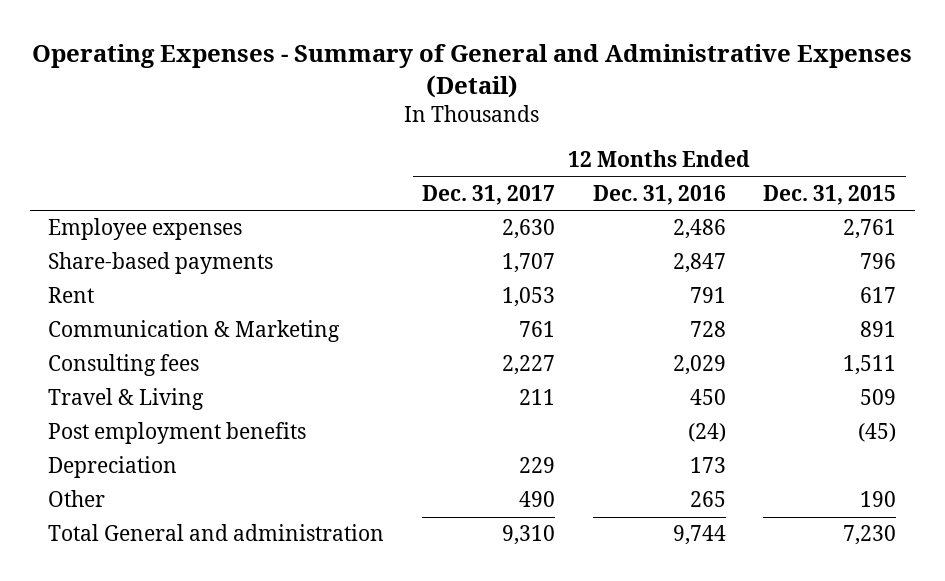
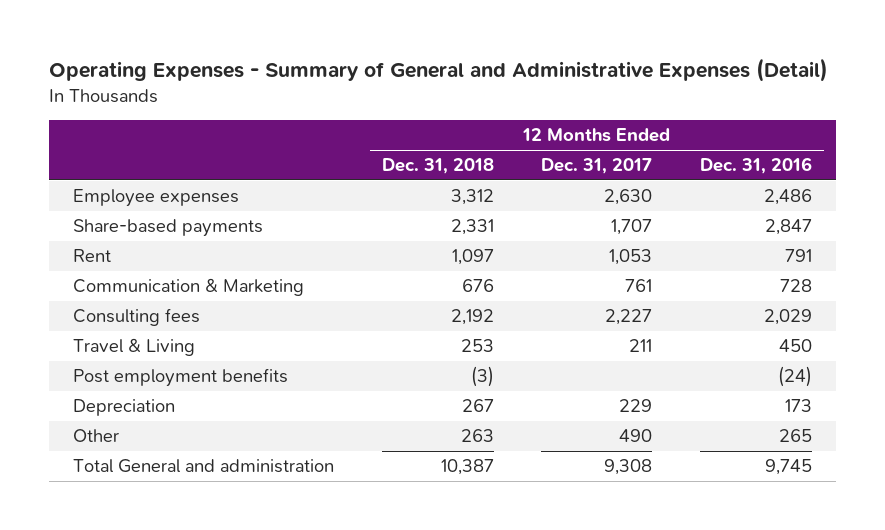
- | 12 Months Ended Dec. 31, 2017 | 12 Months Ended Dec. 31, 2016 | 12 Months Ended Dec. 31, 2015
+ | 12 Months Ended Dec. 31, 2018 | 12 Months Ended Dec. 31, 2017 | 12 Months Ended Dec. 31, 2016
- Total General and administration | 9,310 | 9,744 | 7,230
+ Total General and administration | 10,387 | 9,308 | 9,745

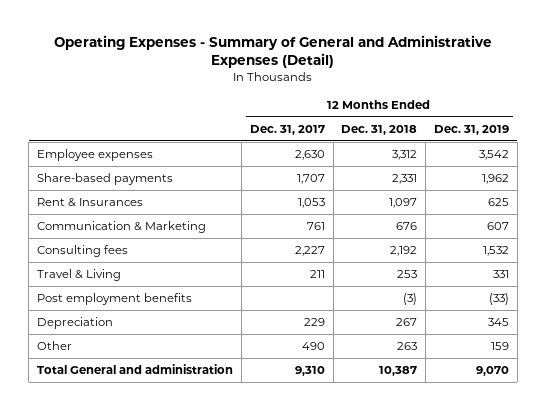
- | 12 Months Ended Dec. 31, 2018 | 12 Months Ended Dec. 31, 2017 | 12 Months Ended Dec. 31, 2016
+ | 12 Months Ended Dec. 31, 2017 | 12 Months Ended Dec. 31, 2018 | 12 Months Ended Dec. 31, 2019
- Rent | 1,097 | 1,053 | 791
+ Rent & Insurances | 1,053 | 1,097 | 625
- Total General and administration | 10,387 | 9,308 | 9,745
+ Total General and administration | 9,310 | 10,387 | 9,070

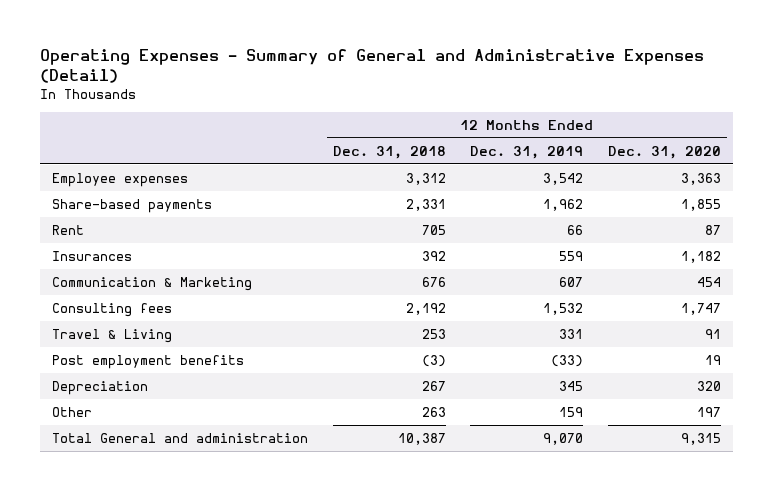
- | 12 Months Ended Dec. 31, 2017 | 12 Months Ended Dec. 31, 2018 | 12 Months Ended Dec. 31, 2019
+ | 12 Months Ended Dec. 31, 2018 | 12 Months Ended Dec. 31, 2019 | 12 Months Ended Dec. 31, 2020
- Rent & Insurances | 1,053 | 1,097 | 625
+ Rent | 705 | 66 | 87
+ Insurances | 392 | 559 | 1,182

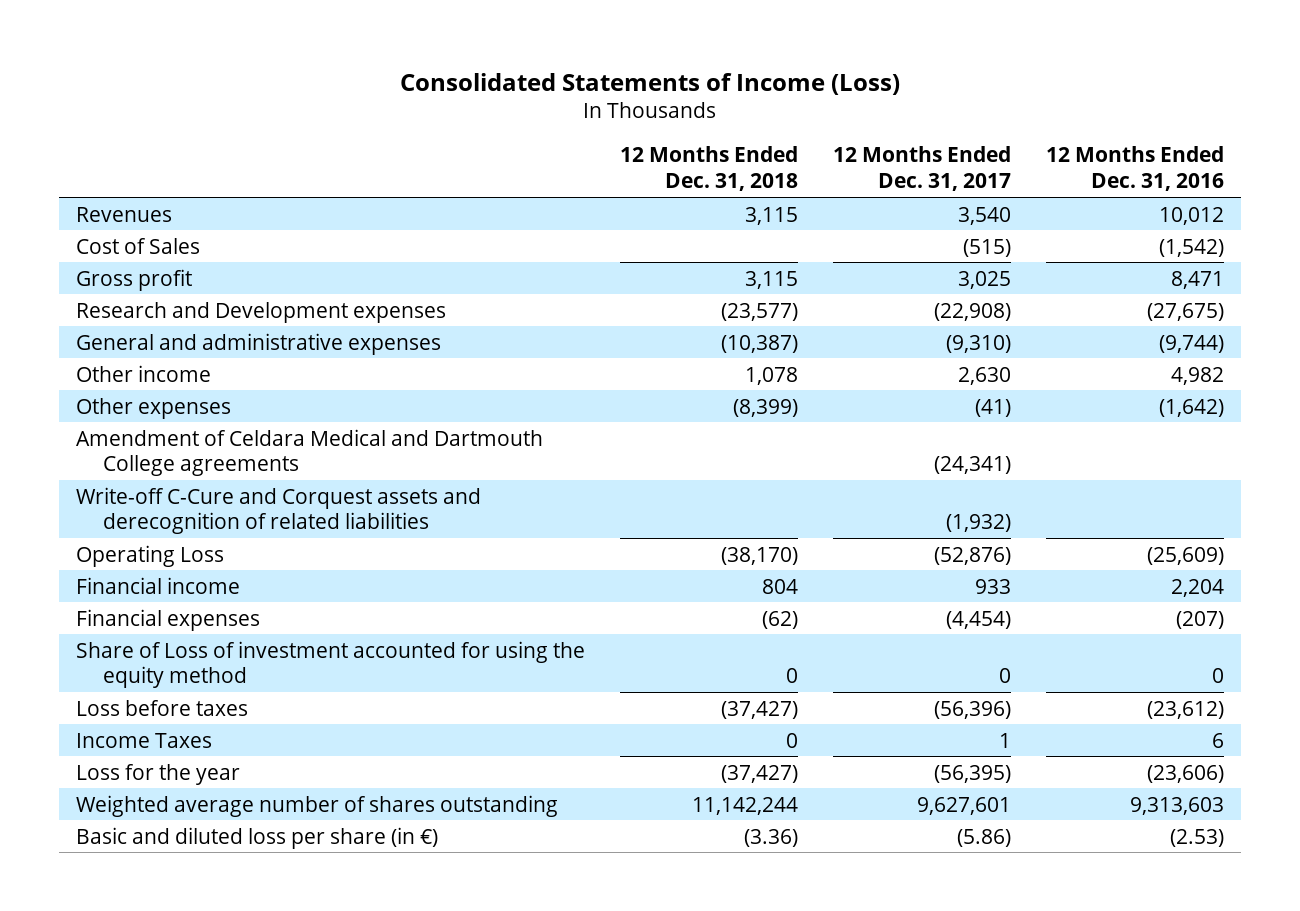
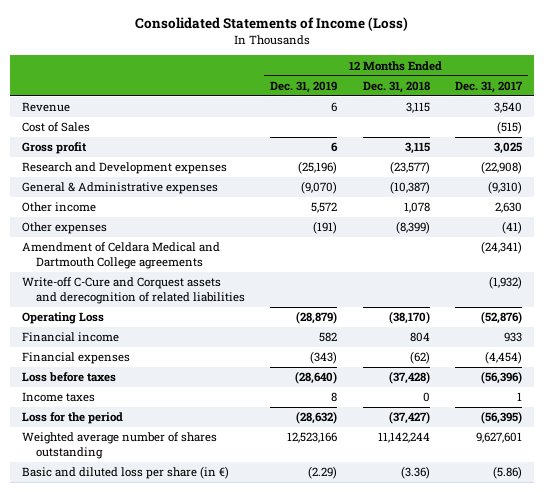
- | 12 Months Ended Dec. 31, 2018 | 12 Months Ended Dec. 31, 2017 | 12 Months Ended Dec. 31, 2016
+ | 12 Months Ended Dec. 31, 2019 | 12 Months Ended Dec. 31, 2018 | 12 Months Ended Dec. 31, 2017
- Revenues | 3,115 | 3,540 | 10,012
+ Revenue | 6 | 3,115 | 3,540
- General and administrative expenses | (10,387) | (9,310) | (9,744)
+ General & Administrative expenses | (9,070) | (10,387) | (9,310)
- Share of Loss of investment accounted for using the equity method | 0 | 0 | 0
- Loss before taxes | (37,427) | (56,396) | (23,612)
- Income Taxes | 0 | 1 | 6
- Loss for the year | (37,427) | (56,395) | (23,606)
+ Loss before taxes | (28,640) | (37,428) | (56,396)
+ Income taxes | 8 | 0 | 1
+ Loss for the period | (28,632) | (37,427) | (56,395)

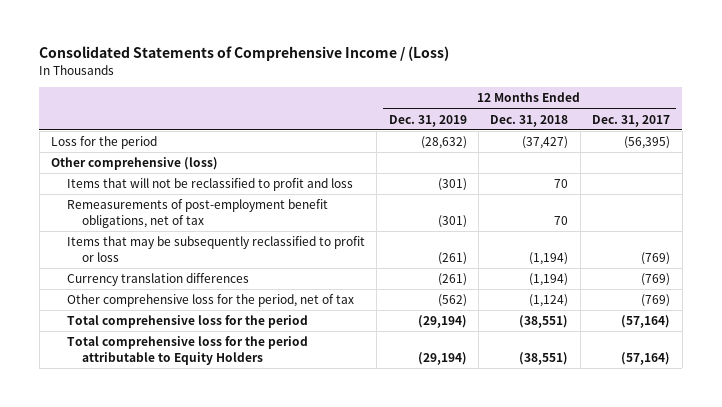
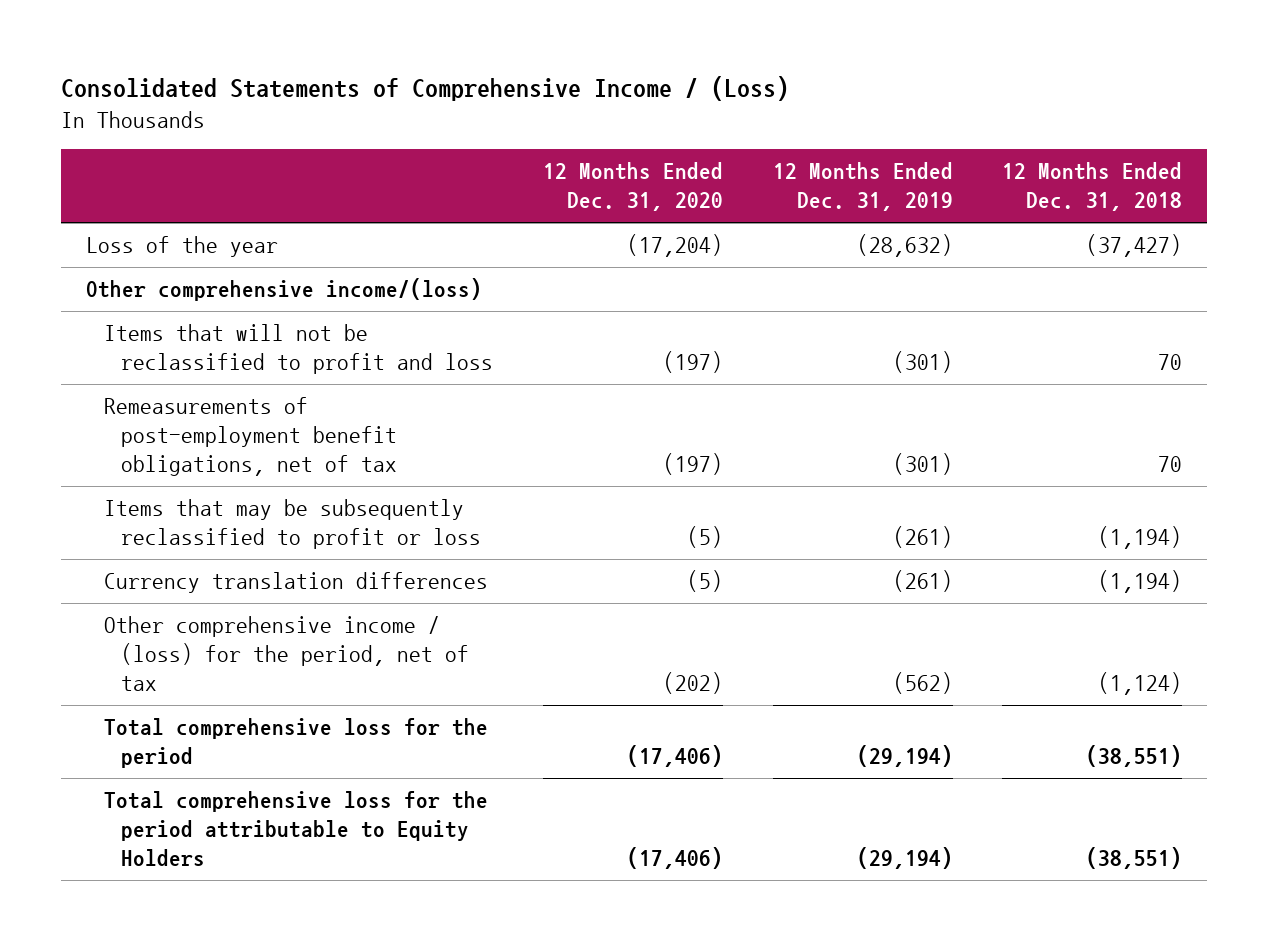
- | 12 Months Ended Dec. 31, 2019 | 12 Months Ended Dec. 31, 2018 | 12 Months Ended Dec. 31, 2017
+ | 12 Months Ended Dec. 31, 2020 | 12 Months Ended Dec. 31, 2019 | 12 Months Ended Dec. 31, 2018
- Loss for the period | (28,632) | (37,427) | (56,395)
- Other comprehensive (loss)
+ Loss of the year | (17,204) | (28,632) | (37,427)
+ Other comprehensive income/(loss)
- Other comprehensive loss for the period, net of tax | (562) | (1,124) | (769)
+ Other comprehensive income / (loss) for the period, net of tax | (202) | (562) | (1,124)

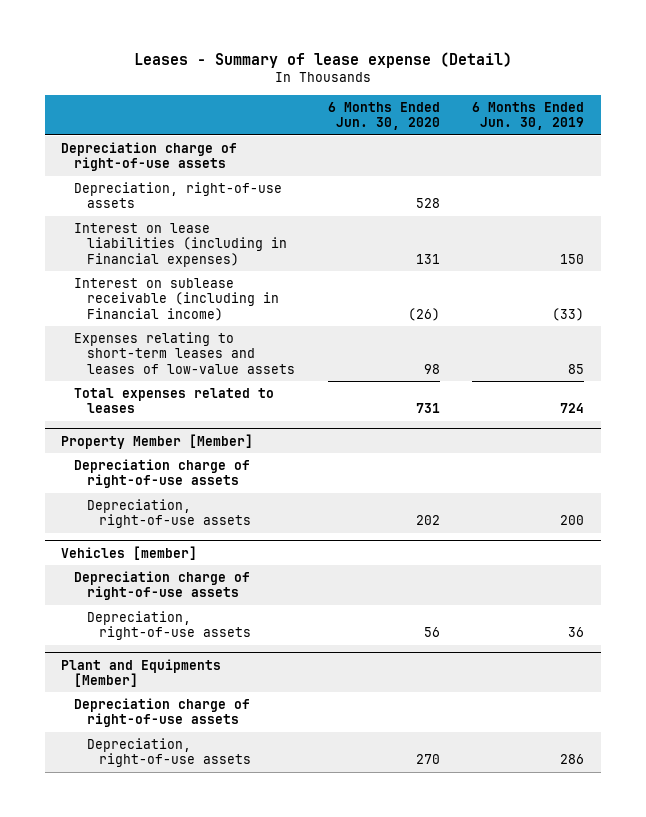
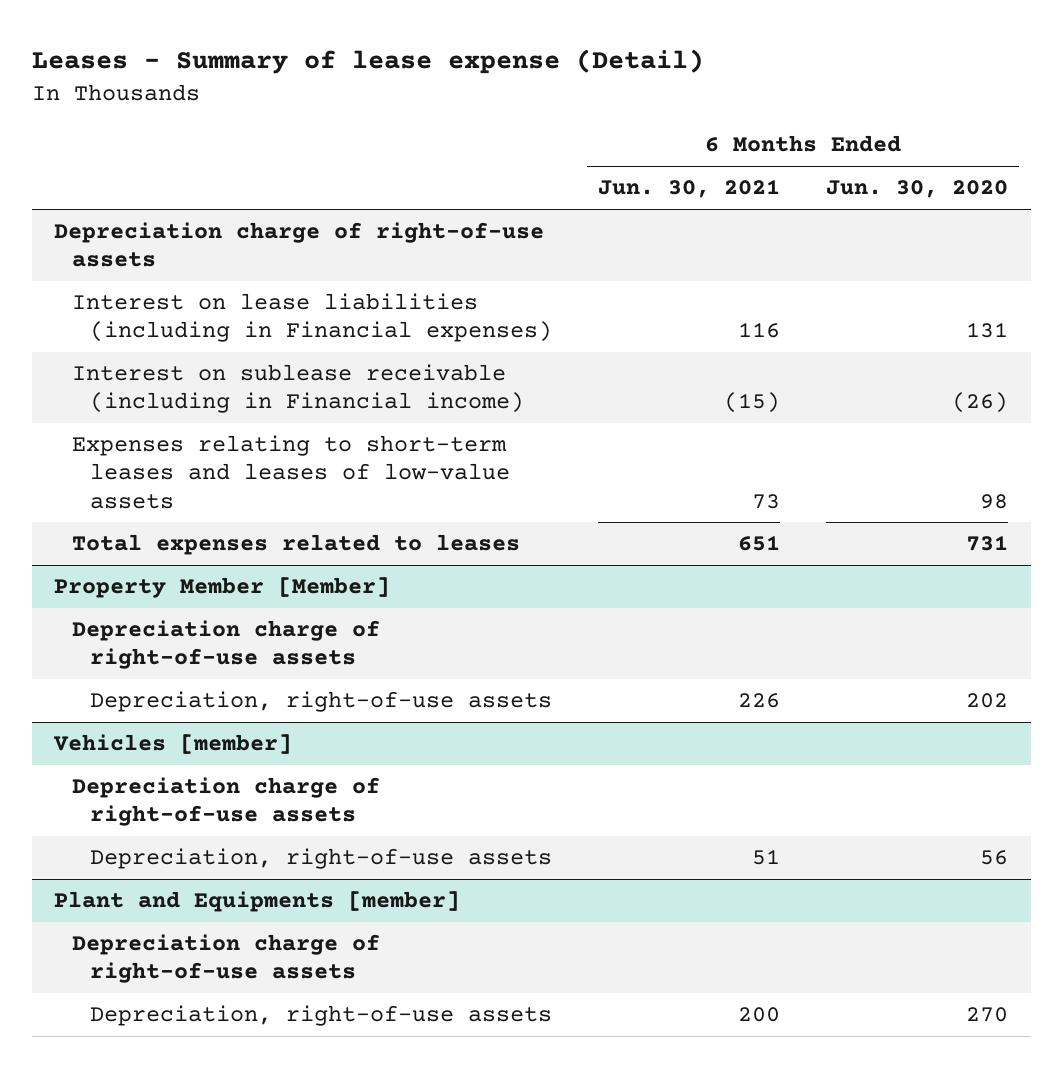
- | 6 Months Ended Jun. 30, 2020 | 6 Months Ended Jun. 30, 2019
+ | 6 Months Ended Jun. 30, 2021 | 6 Months Ended Jun. 30, 2020
- Depreciation, right-of-use assets | 528 |
- Plant and Equipments [Member]
+ Plant and Equipments [member]

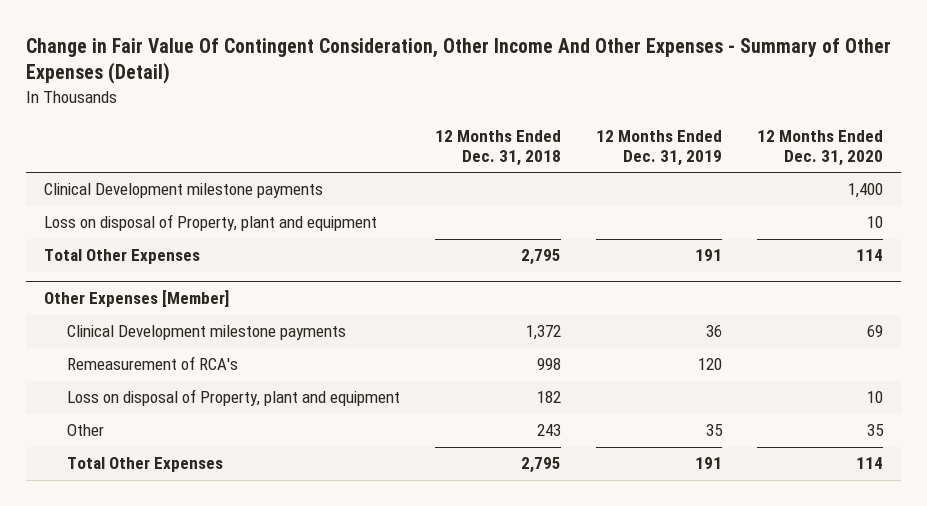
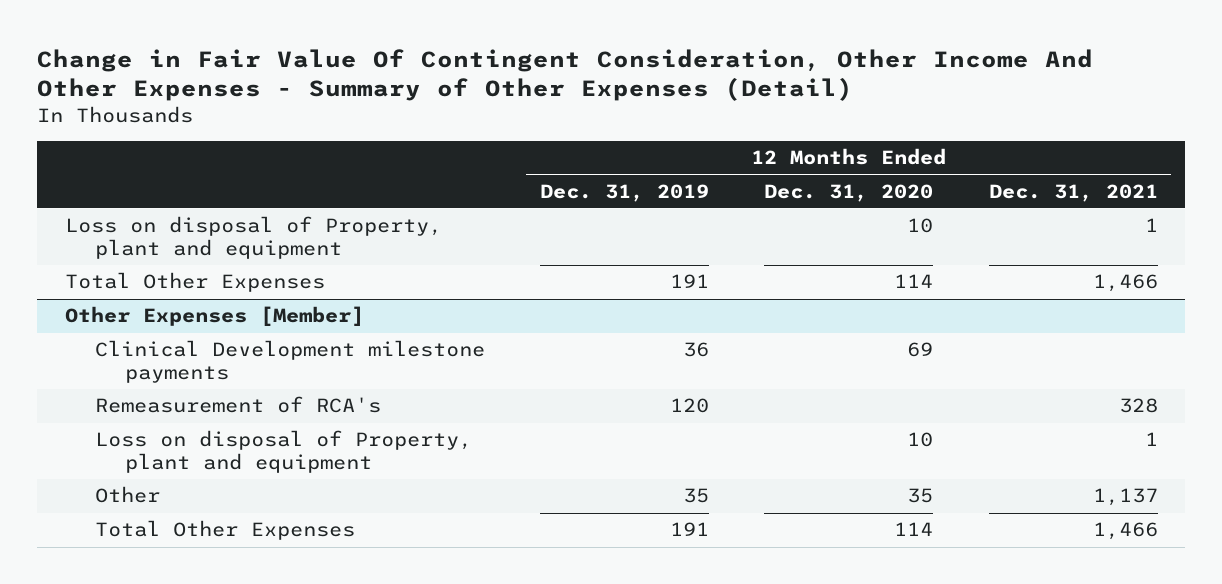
- | 12 Months Ended Dec. 31, 2018 | 12 Months Ended Dec. 31, 2019 | 12 Months Ended Dec. 31, 2020
+ | 12 Months Ended Dec. 31, 2019 | 12 Months Ended Dec. 31, 2020 | 12 Months Ended Dec. 31, 2021
- Clinical Development milestone payments | | | 1,400

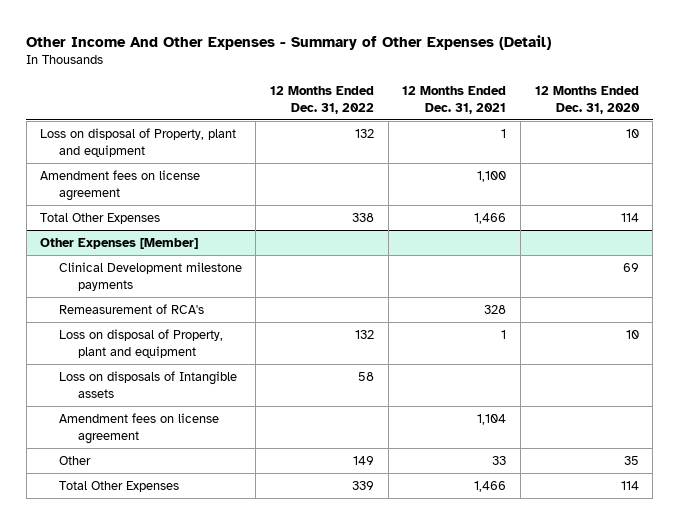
- Change in Fair Value Of Contingent Consideration, Other Income And Other Expenses - Summary of Other Expenses (Detail)
+ Other Income And Other Expenses - Summary of Other Expenses (Detail)
- | 12 Months Ended Dec. 31, 2019 | 12 Months Ended Dec. 31, 2020 | 12 Months Ended Dec. 31, 2021
+ | 12 Months Ended Dec. 31, 2022 | 12 Months Ended Dec. 31, 2021 | 12 Months Ended Dec. 31, 2020
+ Amendment fees on license agreement | | 1,100 |
@ Other Expenses [Member]
- Other | 35 | 35 | 1,137
+ Loss on disposals of Intangible assets | 58 | |
+ Amendment fees on license agreement | | 1,104 |
+ Other | 149 | 33 | 35

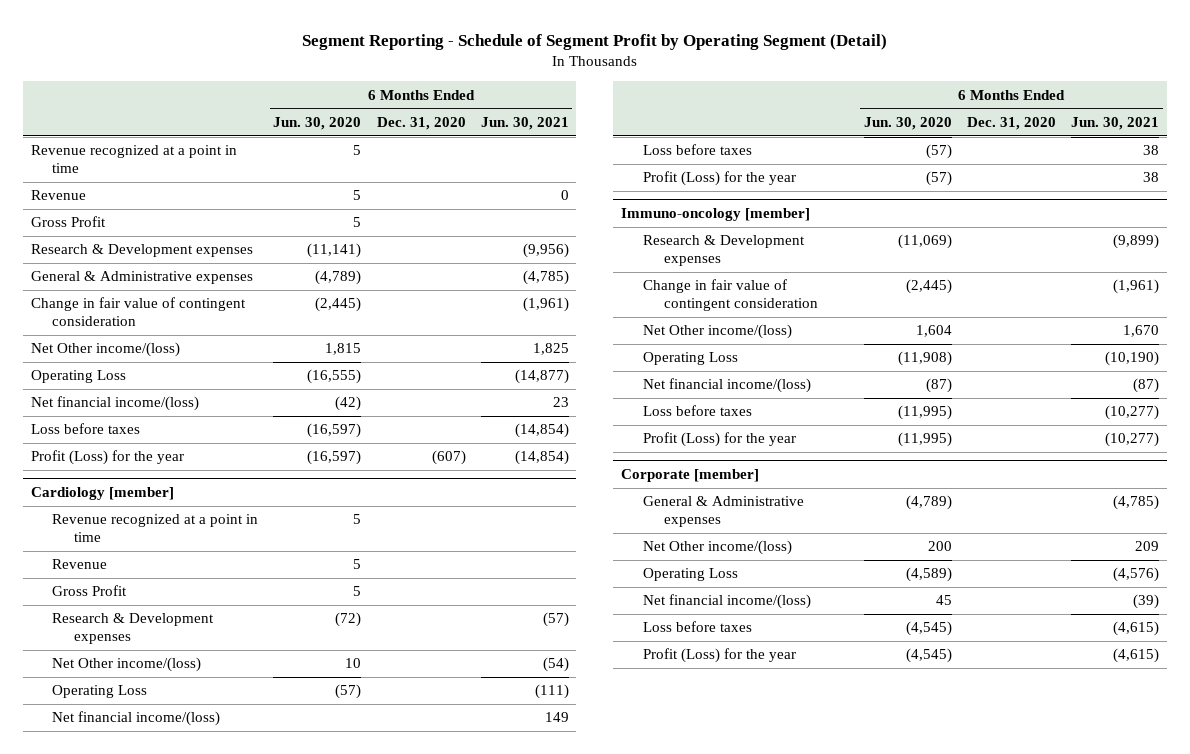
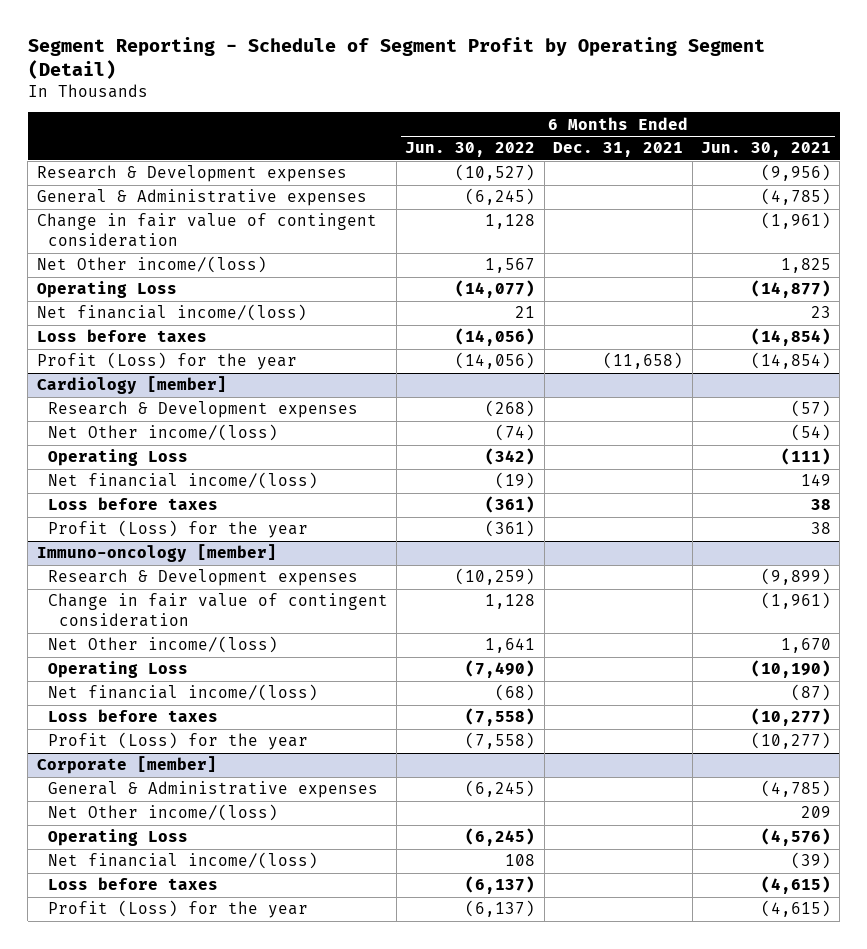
- | 6 Months Ended Jun. 30, 2020 | 6 Months Ended Dec. 31, 2020 | 6 Months Ended Jun. 30, 2021
+ | 6 Months Ended Jun. 30, 2022 | 6 Months Ended Dec. 31, 2021 | 6 Months Ended Jun. 30, 2021
- Revenue recognized at a point in time | 5 | |
- Revenue | 5 | | 0
- Gross Profit | 5 | |
@ Cardiology [member]
- Revenue recognized at a point in time | 5 | |
- Revenue | 5 | |
- Gross Profit | 5 | |

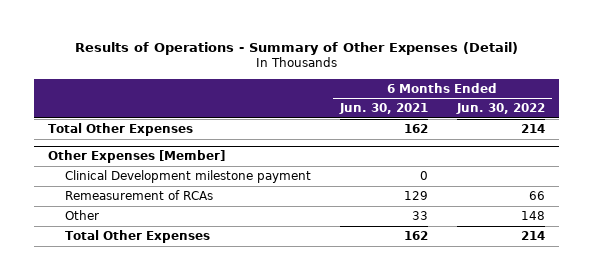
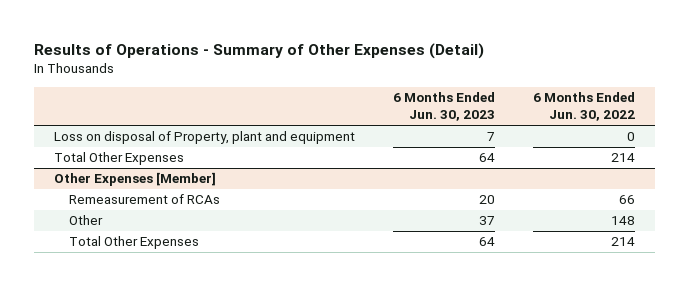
- | 6 Months Ended Jun. 30, 2021 | 6 Months Ended Jun. 30, 2022
+ | 6 Months Ended Jun. 30, 2023 | 6 Months Ended Jun. 30, 2022
+ Loss on disposal of Property, plant and equipment | 7 | 0
@ Other Expenses [Member]
- Clinical Development milestone payment | 0 |

